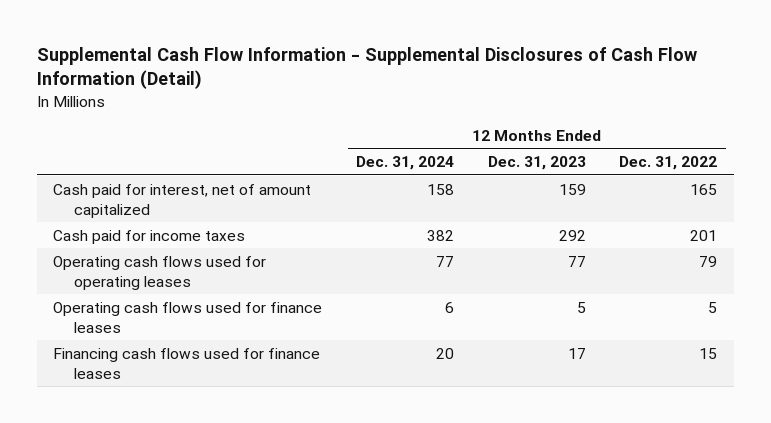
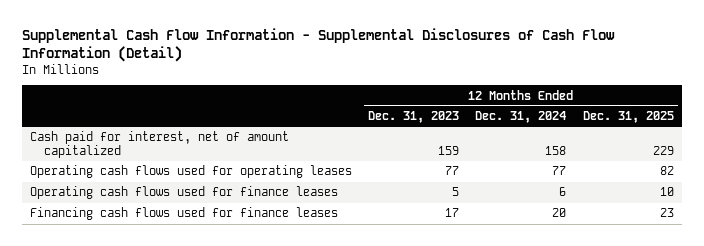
- | 12 Months Ended Dec. 31, 2024 | 12 Months Ended Dec. 31, 2023 | 12 Months Ended Dec. 31, 2022
+ | 12 Months Ended Dec. 31, 2023 | 12 Months Ended Dec. 31, 2024 | 12 Months Ended Dec. 31, 2025
- Cash paid for income taxes | 382 | 292 | 201

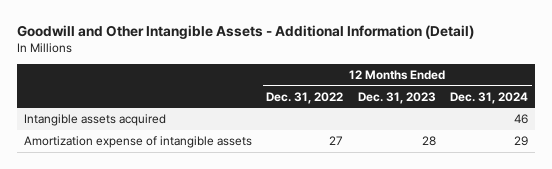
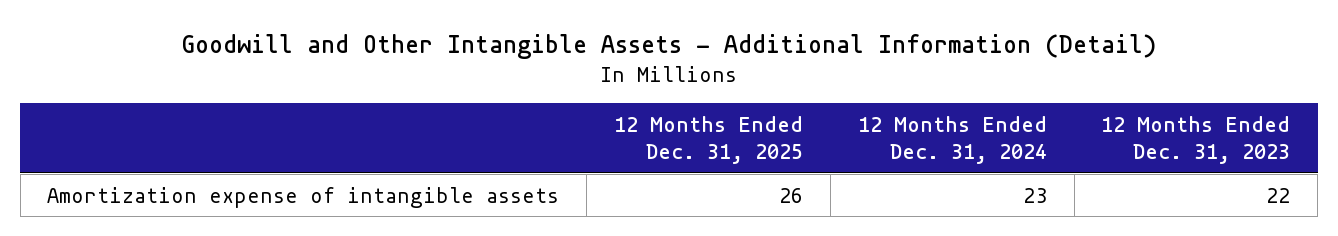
- | 12 Months Ended Dec. 31, 2022 | 12 Months Ended Dec. 31, 2023 | 12 Months Ended Dec. 31, 2024
+ | 12 Months Ended Dec. 31, 2025 | 12 Months Ended Dec. 31, 2024 | 12 Months Ended Dec. 31, 2023
- Intangible assets acquired | | | 46
- Amortization expense of intangible assets | 27 | 28 | 29
+ Amortization expense of intangible assets | 26 | 23 | 22

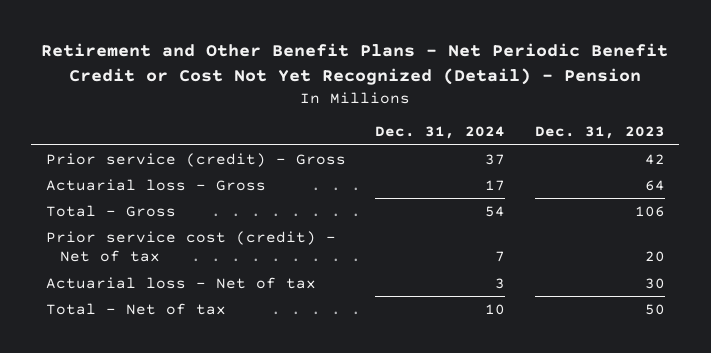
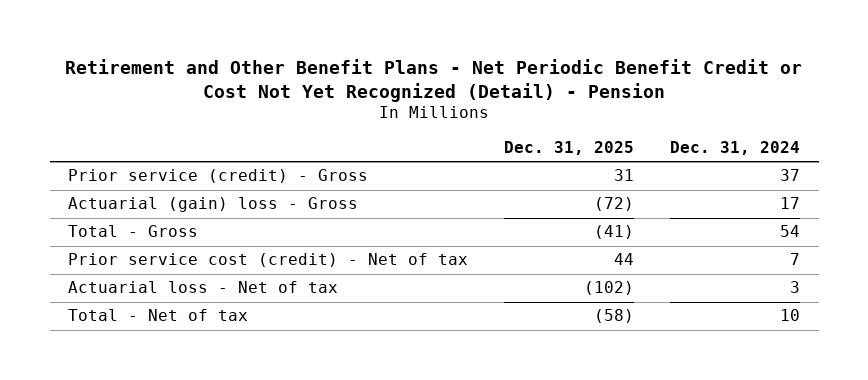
- | Dec. 31, 2024 | Dec. 31, 2023
+ | Dec. 31, 2025 | Dec. 31, 2024
- Actuarial loss - Gross | 17 | 64
+ Actuarial (gain) loss - Gross | (72) | 17

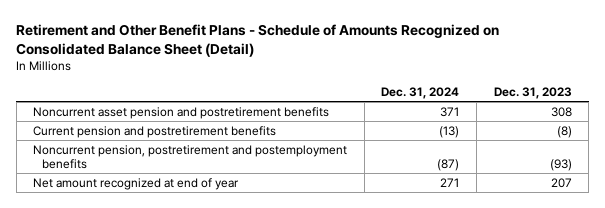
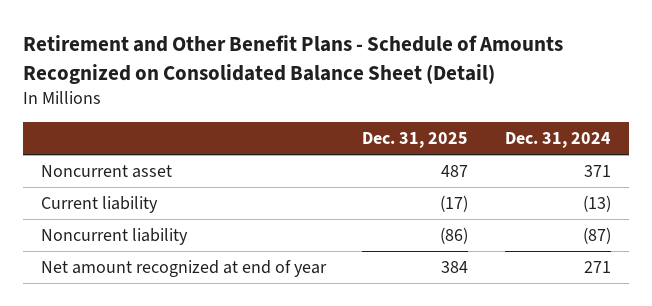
- | Dec. 31, 2024 | Dec. 31, 2023
+ | Dec. 31, 2025 | Dec. 31, 2024
- Noncurrent asset pension and postretirement benefits | 371 | 308
- Current pension and postretirement benefits | (13) | (8)
- Noncurrent pension, postretirement and postemployment benefits | (87) | (93)
+ Noncurrent asset | 487 | 371
+ Current liability | (17) | (13)
+ Noncurrent liability | (86) | (87)

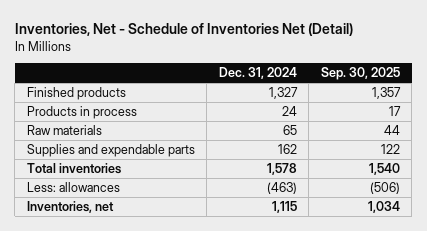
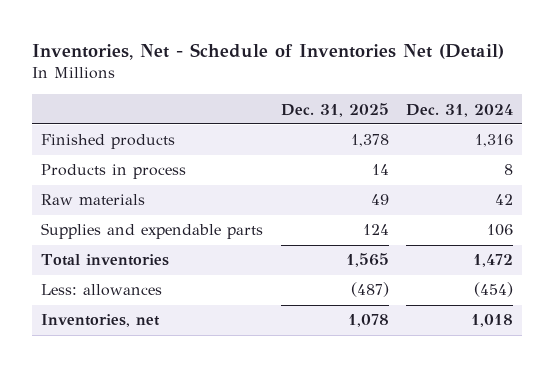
- | Dec. 31, 2024 | Sep. 30, 2025
+ | Dec. 31, 2025 | Dec. 31, 2024
- Finished products | 1,327 | 1,357
- Products in process | 24 | 17
- Raw materials | 65 | 44
- Supplies and expendable parts | 162 | 122
- Total inventories | 1,578 | 1,540
- Less: allowances | (463) | (506)
- Inventories, net | 1,115 | 1,034
+ Finished products | 1,378 | 1,316
+ Products in process | 14 | 8
+ Raw materials | 49 | 42
+ Supplies and expendable parts | 124 | 106
+ Total inventories | 1,565 | 1,472
+ Less: allowances | (487) | (454)
+ Inventories, net | 1,078 | 1,018

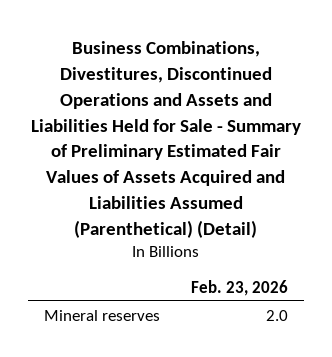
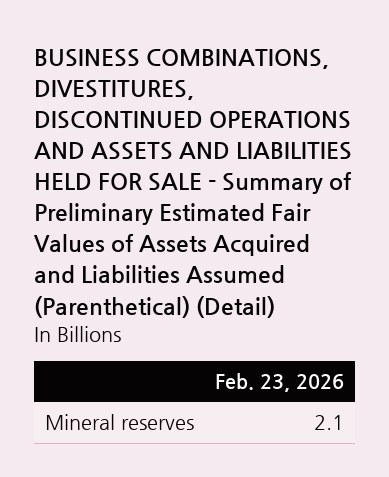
- Business Combinations, Divestitures, Discontinued Operations and Assets and Liabilities Held for Sale - Summary of Preliminary Estimated Fair Values of Assets Acquired and Liabilities Assumed (Parenthetical) (Detail)
+ BUSINESS COMBINATIONS, DIVESTITURES, DISCONTINUED OPERATIONS AND ASSETS AND LIABILITIES HELD FOR SALE - Summary of Preliminary Estimated Fair Values of Assets Acquired and Liabilities Assumed (Parenthetical) (Detail)
- Mineral reserves | 2.0
+ Mineral reserves | 2.1

